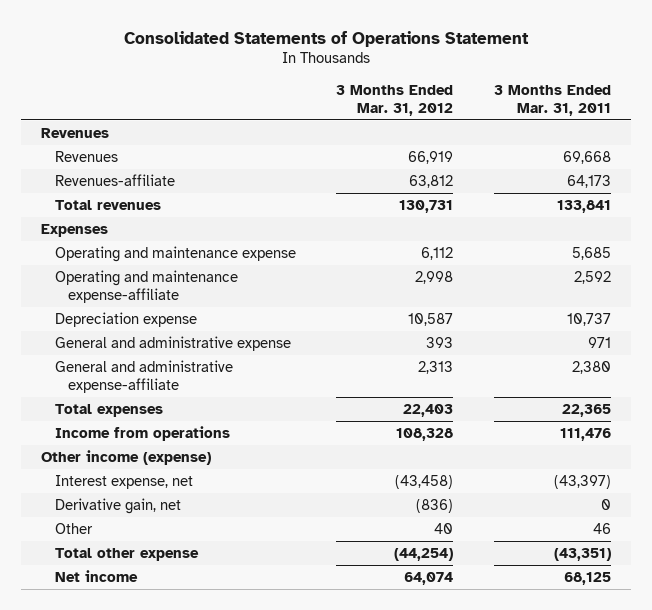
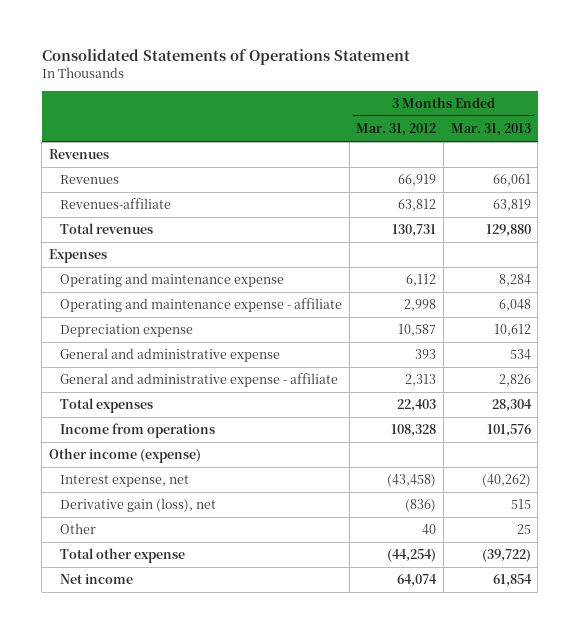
- | 3 Months Ended Mar. 31, 2012 | 3 Months Ended Mar. 31, 2011
+ | 3 Months Ended Mar. 31, 2012 | 3 Months Ended Mar. 31, 2013
- Operating and maintenance expense-affiliate | 2,998 | 2,592
+ Operating and maintenance expense - affiliate | 2,998 | 6,048
- General and administrative expense-affiliate | 2,313 | 2,380
+ General and administrative expense - affiliate | 2,313 | 2,826
- Derivative gain, net | (836) | 0
+ Derivative gain (loss), net | (836) | 515

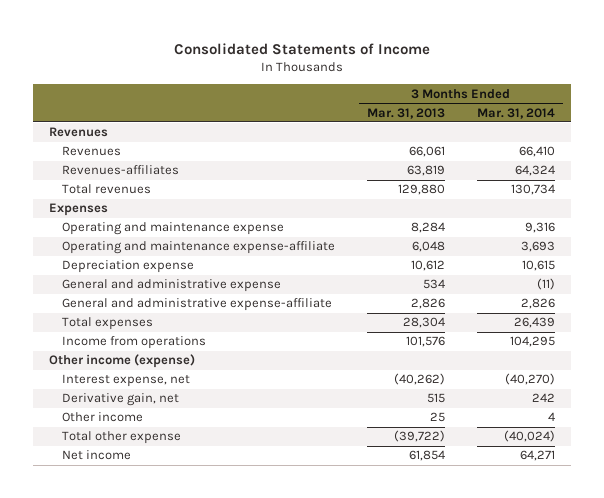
- Consolidated Statements of Operations Statement
+ Consolidated Statements of Income
- | 3 Months Ended Mar. 31, 2012 | 3 Months Ended Mar. 31, 2013
+ | 3 Months Ended Mar. 31, 2013 | 3 Months Ended Mar. 31, 2014
- Revenues-affiliate | 63,812 | 63,819
+ Revenues-affiliates | 63,819 | 64,324
- Operating and maintenance expense - affiliate | 2,998 | 6,048
+ Operating and maintenance expense-affiliate | 6,048 | 3,693
- General and administrative expense - affiliate | 2,313 | 2,826
+ General and administrative expense-affiliate | 2,826 | 2,826
- Derivative gain (loss), net | (836) | 515
- Other | 40 | 25
+ Derivative gain, net | 515 | 242
+ Other income | 25 | 4

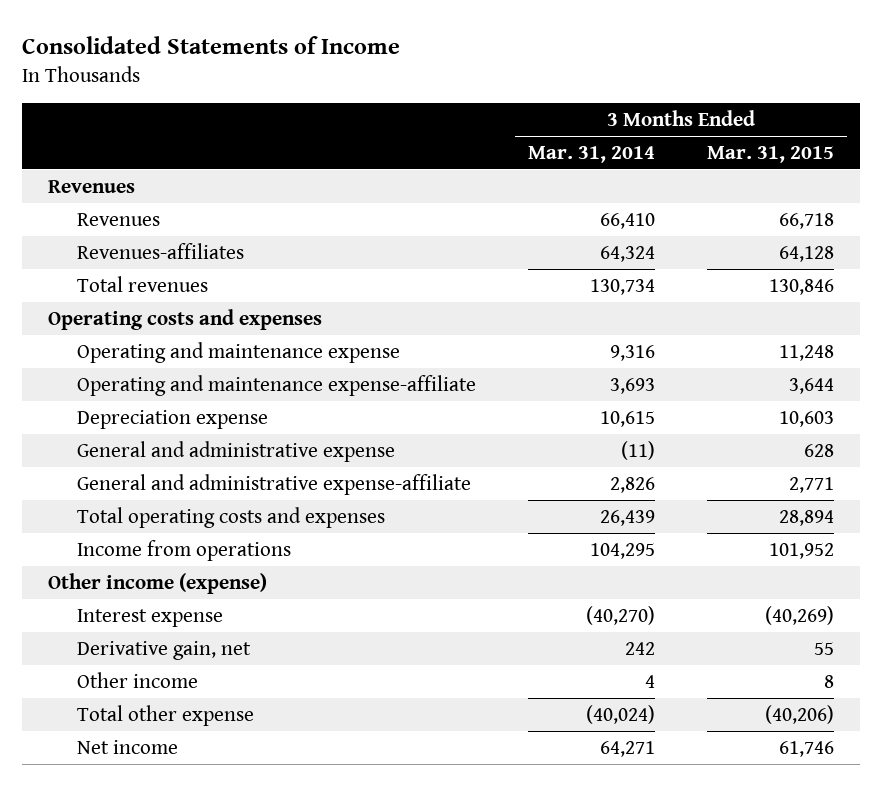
- | 3 Months Ended Mar. 31, 2013 | 3 Months Ended Mar. 31, 2014
+ | 3 Months Ended Mar. 31, 2014 | 3 Months Ended Mar. 31, 2015
- Expenses
+ Operating costs and expenses
- Total expenses | 28,304 | 26,439
+ Total operating costs and expenses | 26,439 | 28,894
- Interest expense, net | (40,262) | (40,270)
+ Interest expense | (40,270) | (40,269)

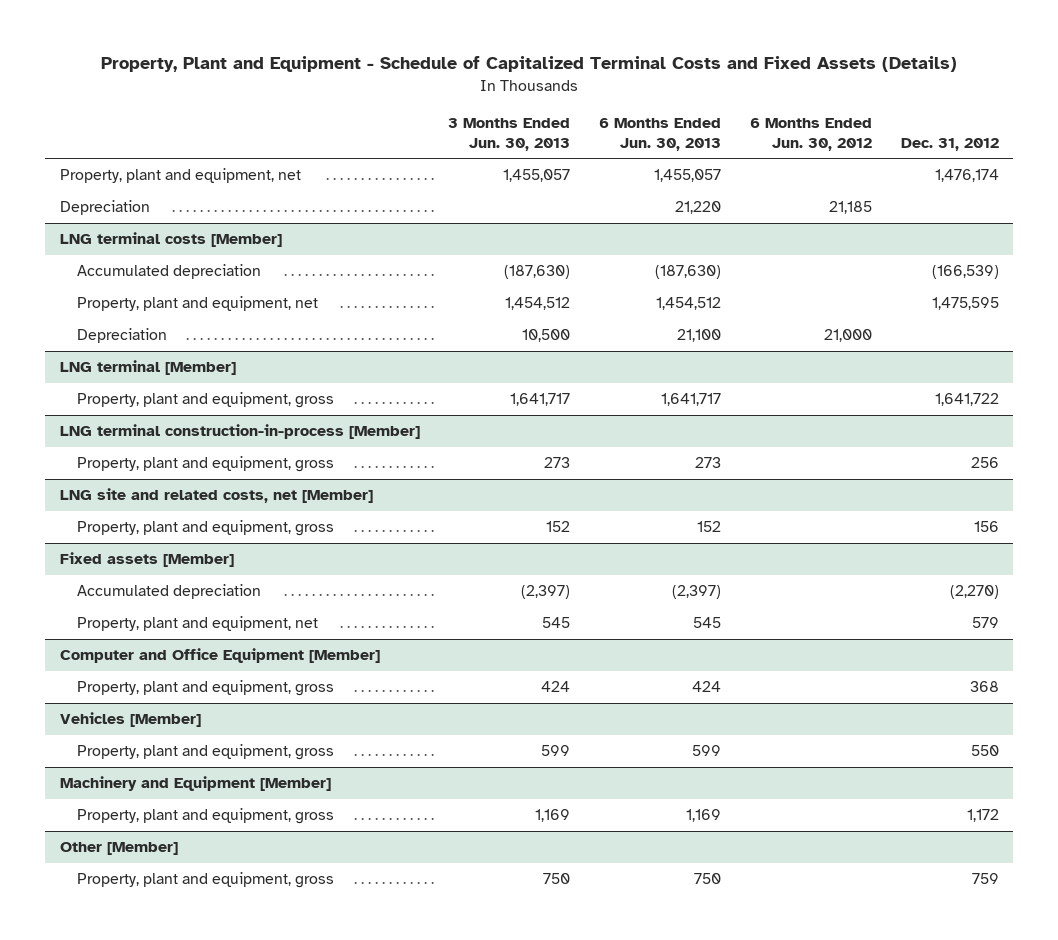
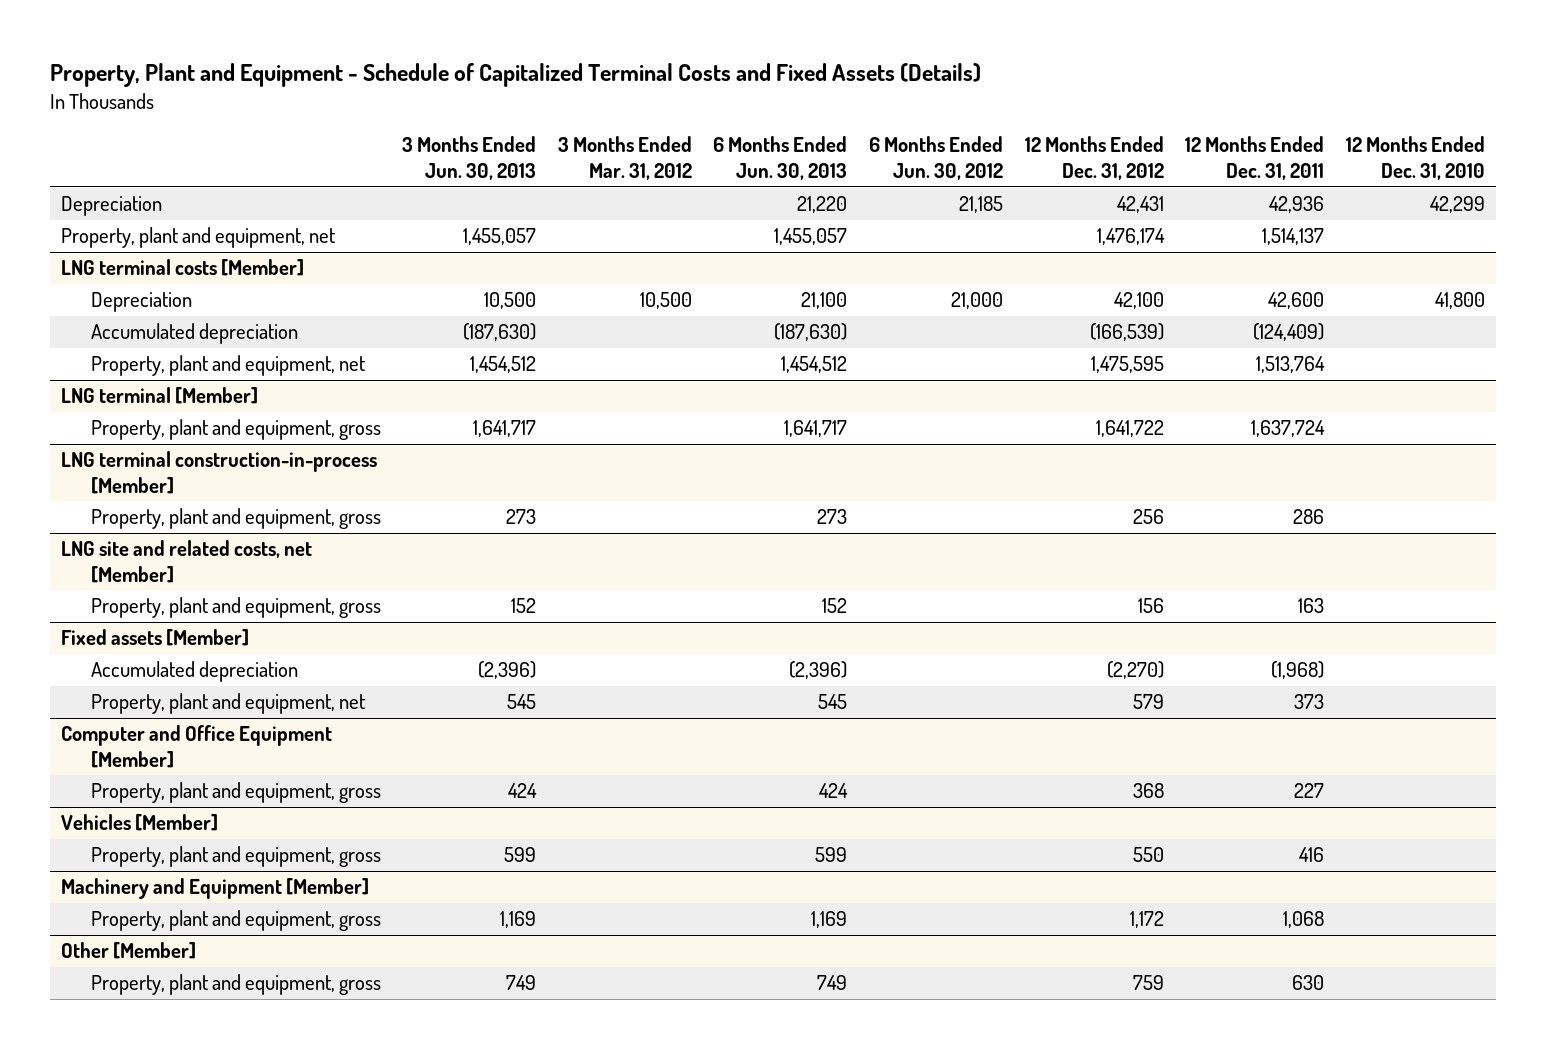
- | 3 Months Ended Jun. 30, 2013 | 6 Months Ended Jun. 30, 2013 | 6 Months Ended Jun. 30, 2012 | Dec. 31, 2012
+ | 3 Months Ended Jun. 30, 2013 | 3 Months Ended Mar. 31, 2012 | 6 Months Ended Jun. 30, 2013 | 6 Months Ended Jun. 30, 2012 | 12 Months Ended Dec. 31, 2012 | 12 Months Ended Dec. 31, 2011 | 12 Months Ended Dec. 31, 2010
moved down: Property, plant and equipment, net | 1,455,057 | | 1,455,057 | | 1,476,174 | 1,514,137 |
@ LNG terminal costs [Member]
moved up: Depreciation | 10,500 | 10,500 | 21,100 | 21,000 | 42,100 | 42,600 | 41,800
@ Fixed assets [Member]
- Accumulated depreciation | (2,397) | (2,397) | | (2,270)
+ Accumulated depreciation | (2,396) | | (2,396) | | (2,270) | (1,968) |
@ Other [Member]
- Property, plant and equipment, gross | 750 | 750 | | 759
+ Property, plant and equipment, gross | 749 | | 749 | | 759 | 630 |

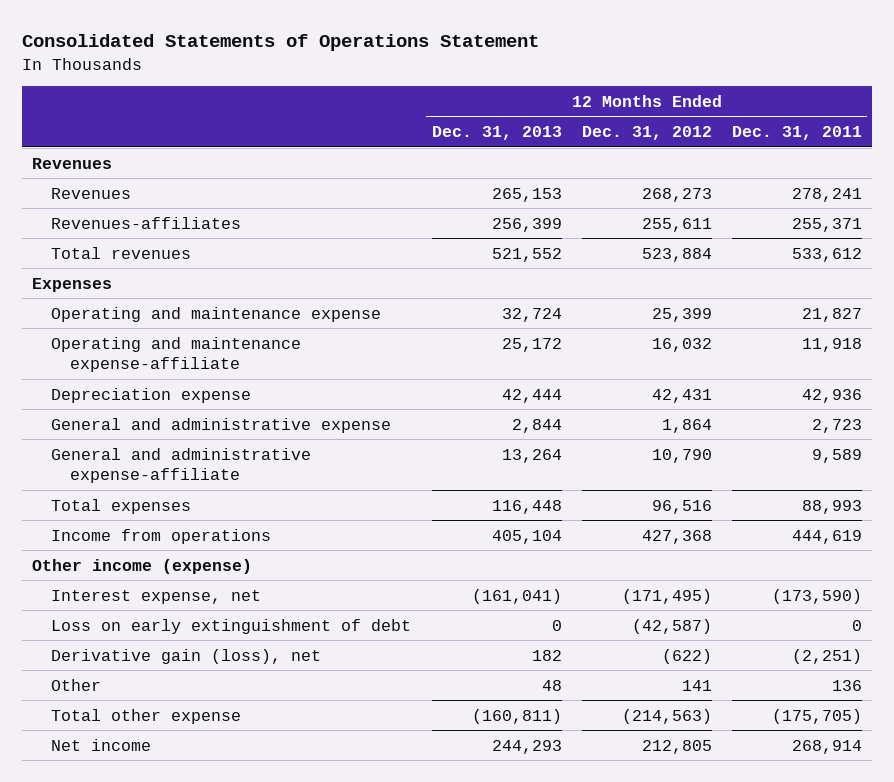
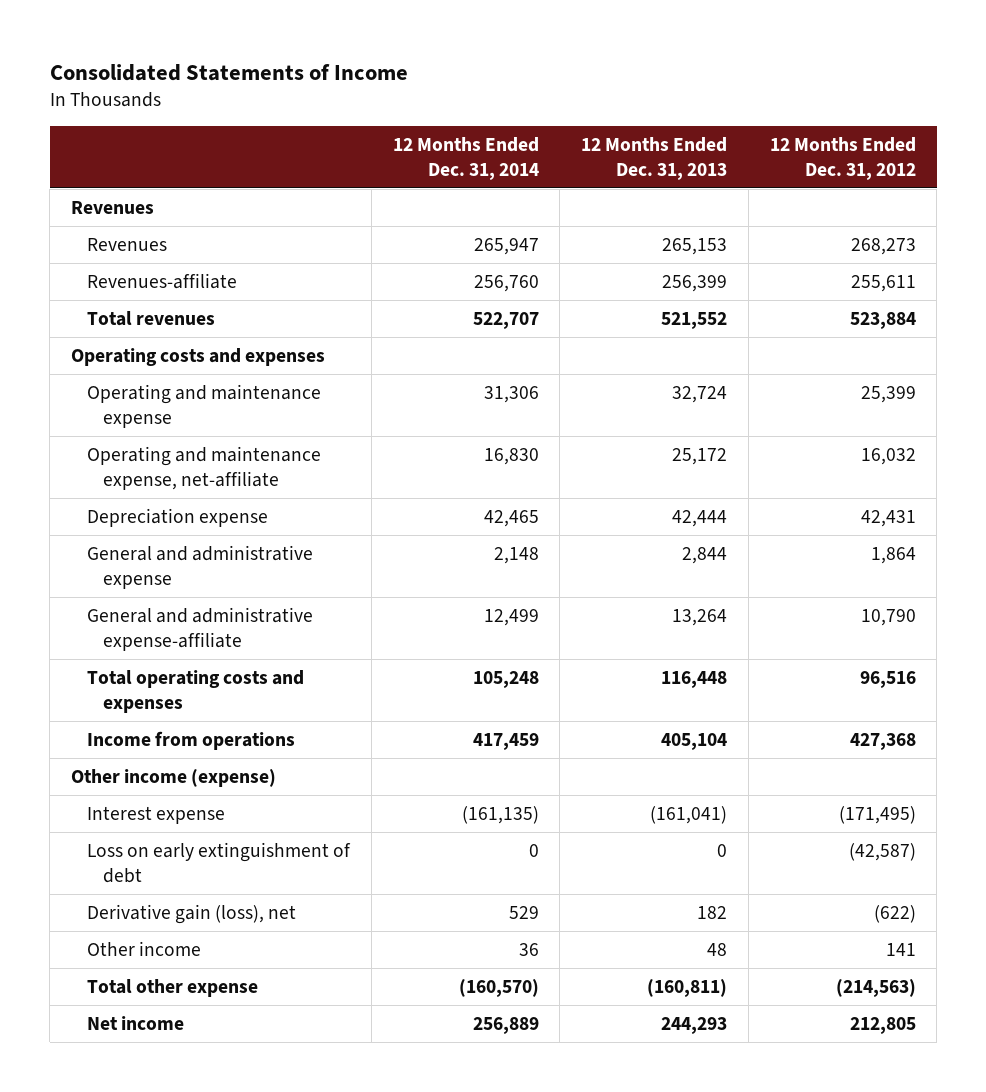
- Consolidated Statements of Operations Statement
+ Consolidated Statements of Income
- | 12 Months Ended Dec. 31, 2013 | 12 Months Ended Dec. 31, 2012 | 12 Months Ended Dec. 31, 2011
+ | 12 Months Ended Dec. 31, 2014 | 12 Months Ended Dec. 31, 2013 | 12 Months Ended Dec. 31, 2012
- Revenues-affiliates | 256,399 | 255,611 | 255,371
+ Revenues-affiliate | 256,760 | 256,399 | 255,611
- Expenses
+ Operating costs and expenses
- Operating and maintenance expense-affiliate | 25,172 | 16,032 | 11,918
+ Operating and maintenance expense, net-affiliate | 16,830 | 25,172 | 16,032
- Total expenses | 116,448 | 96,516 | 88,993
+ Total operating costs and expenses | 105,248 | 116,448 | 96,516
- Interest expense, net | (161,041) | (171,495) | (173,590)
+ Interest expense | (161,135) | (161,041) | (171,495)
- Other | 48 | 141 | 136
+ Other income | 36 | 48 | 141

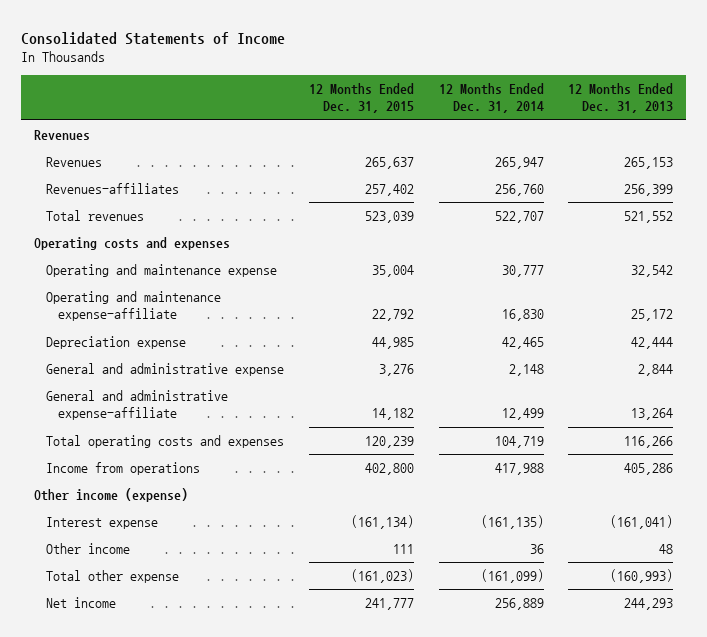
- | 12 Months Ended Dec. 31, 2014 | 12 Months Ended Dec. 31, 2013 | 12 Months Ended Dec. 31, 2012
+ | 12 Months Ended Dec. 31, 2015 | 12 Months Ended Dec. 31, 2014 | 12 Months Ended Dec. 31, 2013
- Revenues-affiliate | 256,760 | 256,399 | 255,611
+ Revenues-affiliates | 257,402 | 256,760 | 256,399
- Operating and maintenance expense | 31,306 | 32,724 | 25,399
- Operating and maintenance expense, net-affiliate | 16,830 | 25,172 | 16,032
+ Operating and maintenance expense | 35,004 | 30,777 | 32,542
+ Operating and maintenance expense-affiliate | 22,792 | 16,830 | 25,172
- Total operating costs and expenses | 105,248 | 116,448 | 96,516
- Income from operations | 417,459 | 405,104 | 427,368
+ Total operating costs and expenses | 120,239 | 104,719 | 116,266
+ Income from operations | 402,800 | 417,988 | 405,286
- Loss on early extinguishment of debt | 0 | 0 | (42,587)
- Derivative gain (loss), net | 529 | 182 | (622)
- Total other expense | (160,570) | (160,811) | (214,563)
+ Total other expense | (161,023) | (161,099) | (160,993)

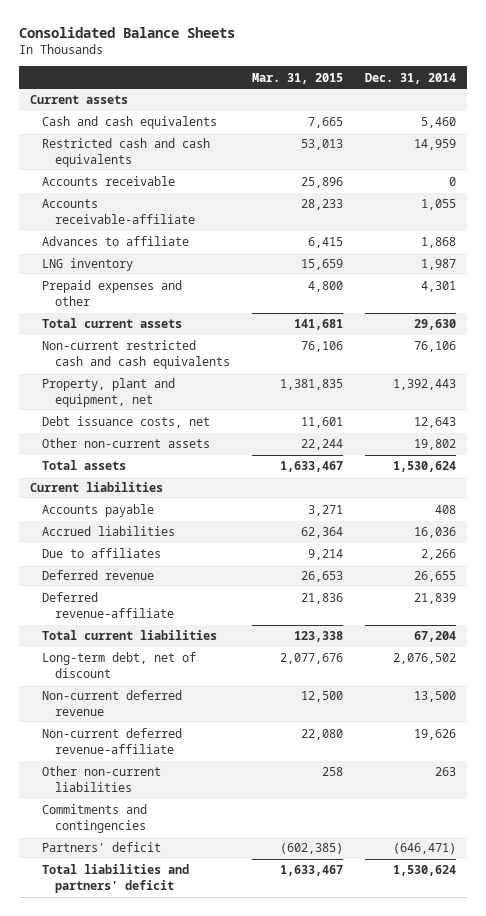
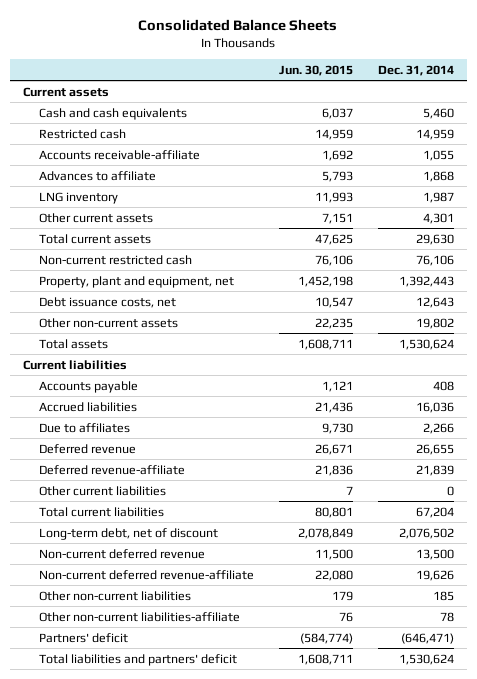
- | Mar. 31, 2015 | Dec. 31, 2014
+ | Jun. 30, 2015 | Dec. 31, 2014
- Restricted cash and cash equivalents | 53,013 | 14,959
- Accounts receivable | 25,896 | 0
+ Restricted cash | 14,959 | 14,959
- Prepaid expenses and other | 4,800 | 4,301
+ Other current assets | 7,151 | 4,301
- Non-current restricted cash and cash equivalents | 76,106 | 76,106
+ Non-current restricted cash | 76,106 | 76,106
+ Other current liabilities | 7 | 0
- Other non-current liabilities | 258 | 263
- Commitments and contingencies
+ Other non-current liabilities | 179 | 185
+ Other non-current liabilities-affiliate | 76 | 78

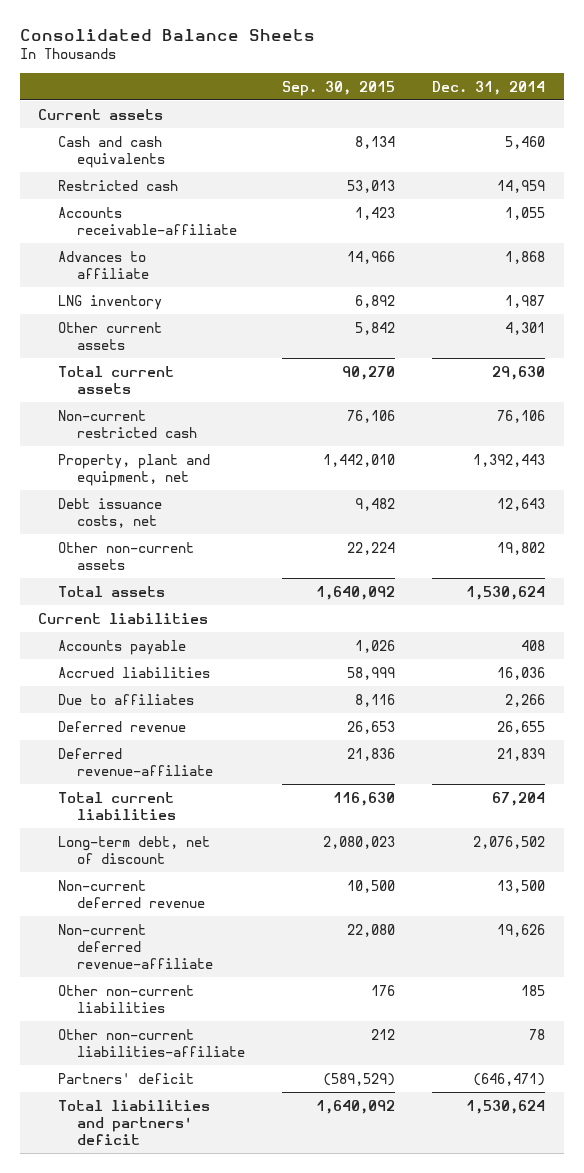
- | Jun. 30, 2015 | Dec. 31, 2014
+ | Sep. 30, 2015 | Dec. 31, 2014
- Other current liabilities | 7 | 0

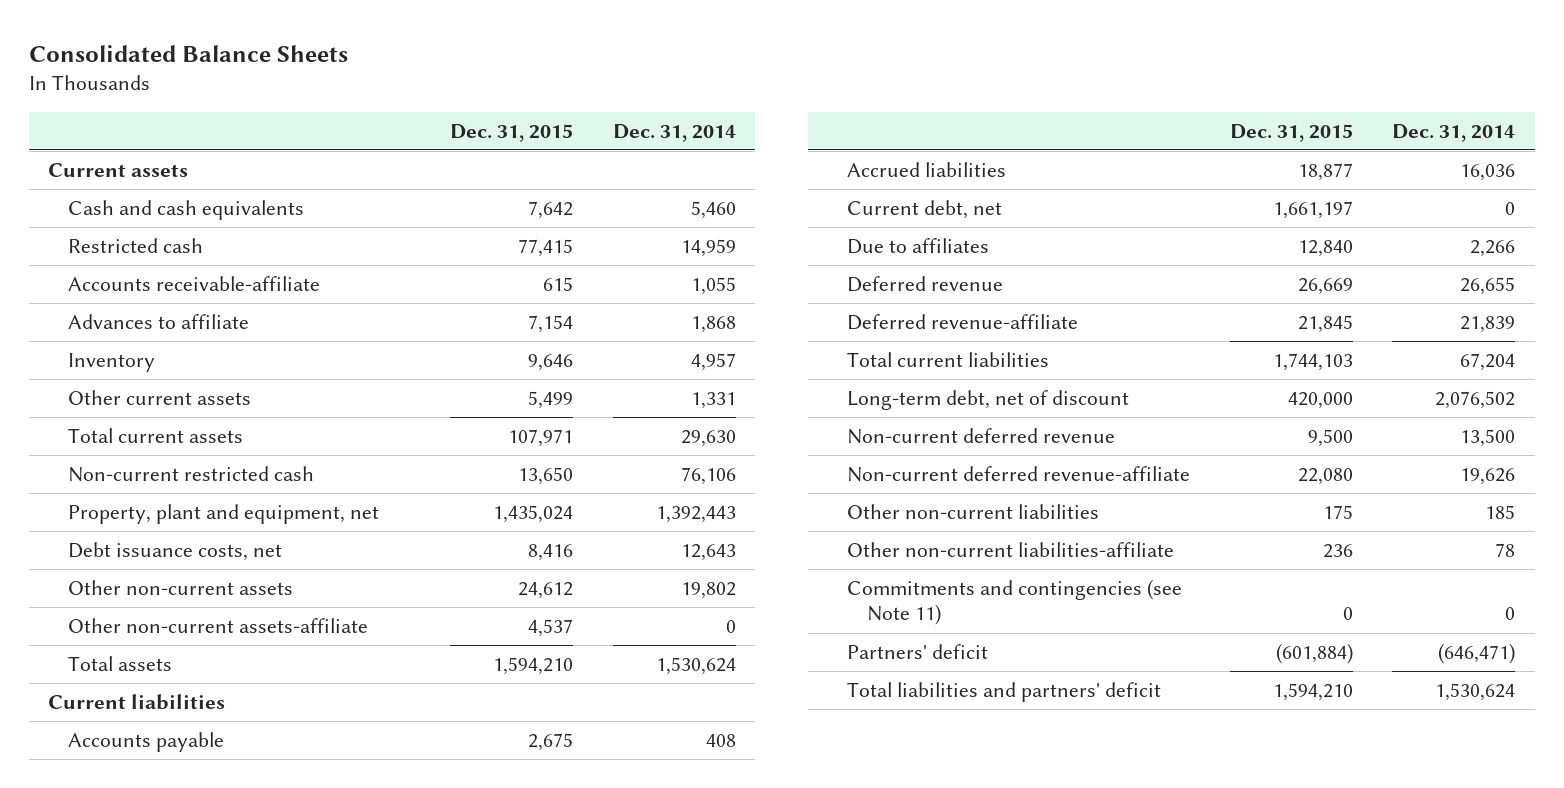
- | Sep. 30, 2015 | Dec. 31, 2014
+ | Dec. 31, 2015 | Dec. 31, 2014
- LNG inventory | 6,892 | 1,987
- Other current assets | 5,842 | 4,301
+ Inventory | 9,646 | 4,957
+ Other current assets | 5,499 | 1,331
+ Other non-current assets-affiliate | 4,537 | 0
+ Current debt, net | 1,661,197 | 0
+ Commitments and contingencies (see Note 11) | 0 | 0

